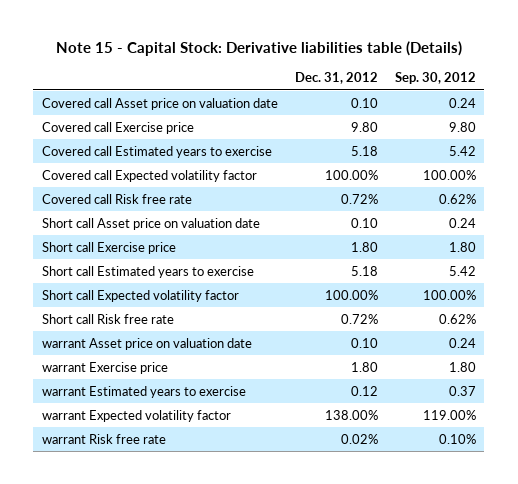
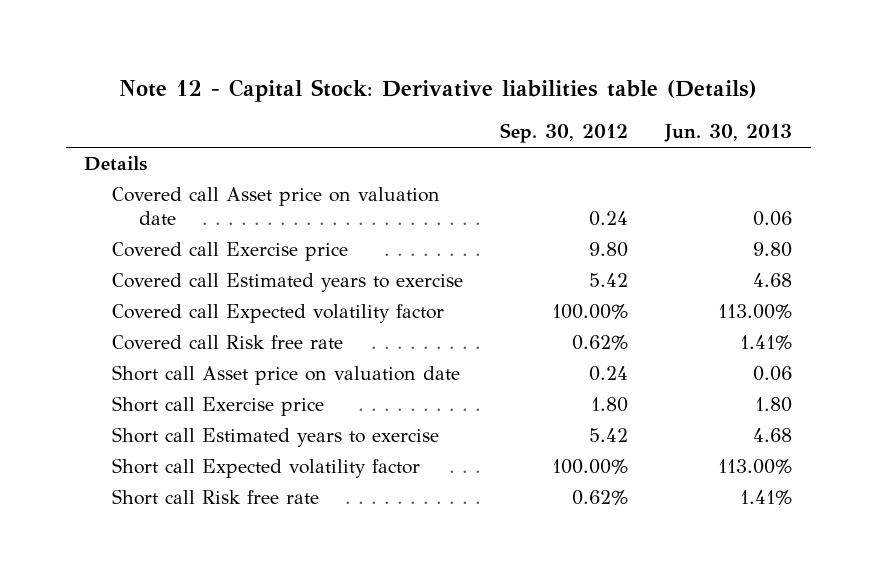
- Note 15 - Capital Stock: Derivative liabilities table (Details)
+ Note 12 - Capital Stock: Derivative liabilities table (Details)
- | Dec. 31, 2012 | Sep. 30, 2012
+ | Sep. 30, 2012 | Jun. 30, 2013
+ Details
- warrant Asset price on valuation date | 0.10 | 0.24
- warrant Exercise price | 1.80 | 1.80
- warrant Estimated years to exercise | 0.12 | 0.37
- warrant Expected volatility factor | 138.00% | 119.00%
- warrant Risk free rate | 0.02% | 0.10%

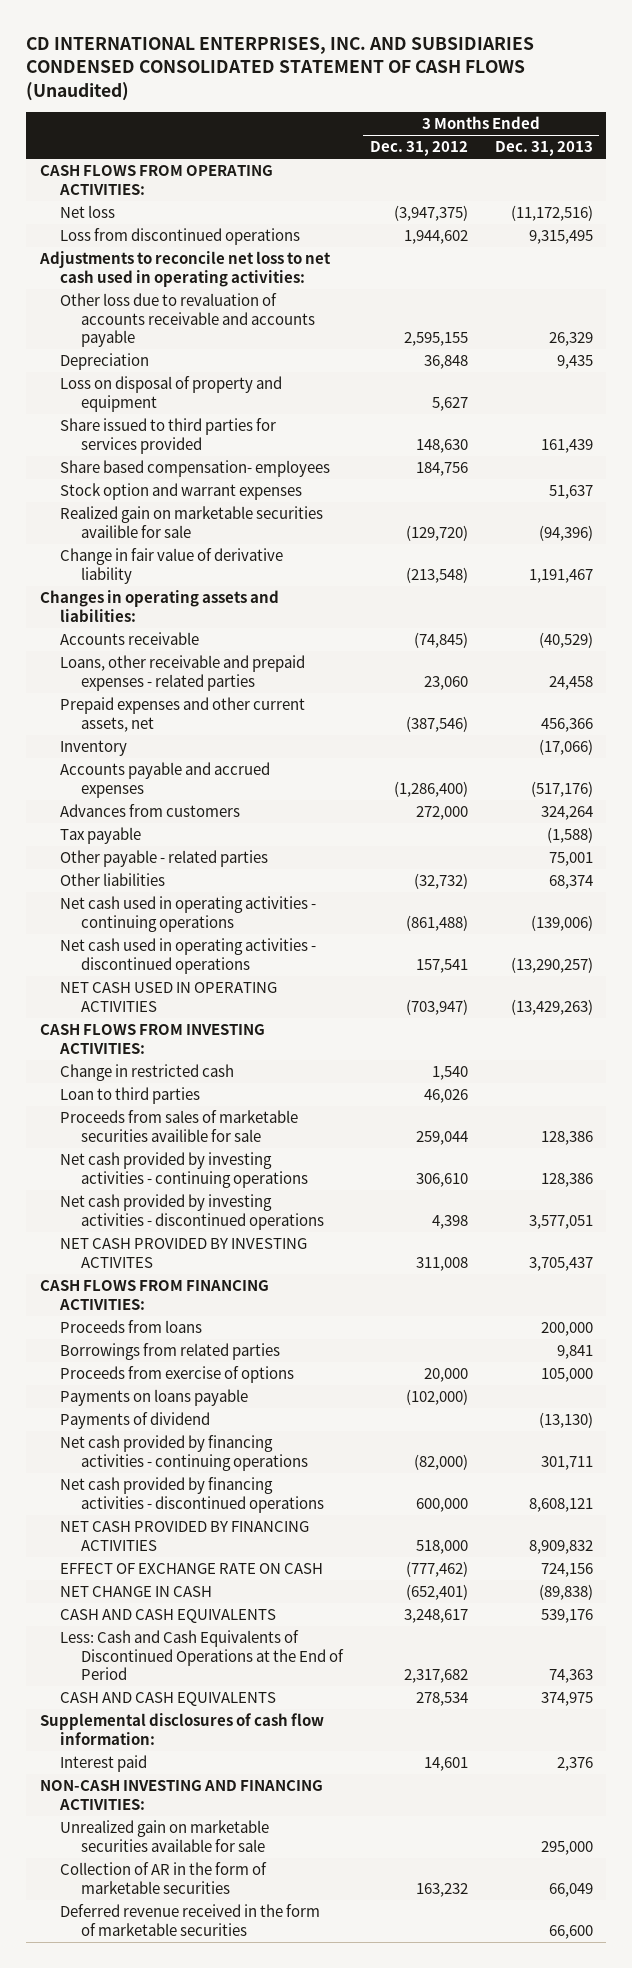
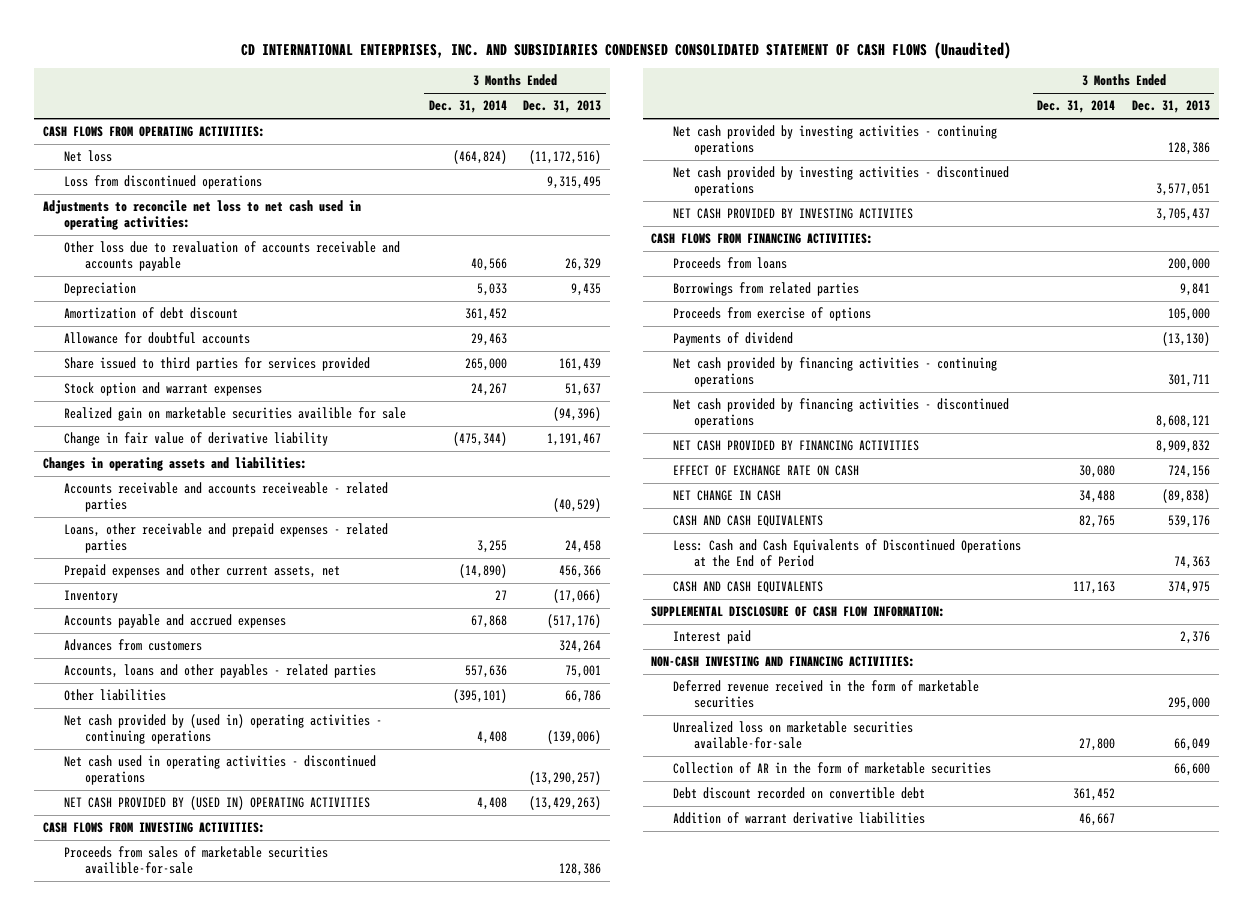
- | 3 Months Ended Dec. 31, 2012 | 3 Months Ended Dec. 31, 2013
+ | 3 Months Ended Dec. 31, 2014 | 3 Months Ended Dec. 31, 2013
- Loss on disposal of property and equipment | 5,627 |
+ Amortization of debt discount | 361,452 |
+ Allowance for doubtful accounts | 29,463 |
- Share based compensation- employees | 184,756 |
- Accounts receivable | (74,845) | (40,529)
+ Accounts receivable and accounts receiveable - related parties | | (40,529)
- Tax payable | | (1,588)
- Other payable - related parties | | 75,001
- Other liabilities | (32,732) | 68,374
- Net cash used in operating activities - continuing operations | (861,488) | (139,006)
+ Accounts, loans and other payables - related parties | 557,636 | 75,001
+ Other liabilities | (395,101) | 66,786
+ Net cash provided by (used in) operating activities - continuing operations | 4,408 | (139,006)
- NET CASH USED IN OPERATING ACTIVITIES | (703,947) | (13,429,263)
+ NET CASH PROVIDED BY (USED IN) OPERATING ACTIVITIES | 4,408 | (13,429,263)
- Change in restricted cash | 1,540 |
- Loan to third parties | 46,026 |
- Proceeds from sales of marketable securities availible for sale | 259,044 | 128,386
+ Proceeds from sales of marketable securities availible-for-sale | | 128,386
- Payments on loans payable | (102,000) |
- Supplemental disclosures of cash flow information:
+ SUPPLEMENTAL DISCLOSURE OF CASH FLOW INFORMATION:
- Unrealized gain on marketable securities available for sale | | 295,000
- Collection of AR in the form of marketable securities | 163,232 | 66,049
- Deferred revenue received in the form of marketable securities | | 66,600
+ Deferred revenue received in the form of marketable securities | | 295,000
+ Unrealized loss on marketable securities available-for-sale | 27,800 | 66,049
+ Collection of AR in the form of marketable securities | | 66,600
+ Debt discount recorded on convertible debt | 361,452 |
+ Addition of warrant derivative liabilities | 46,667 |

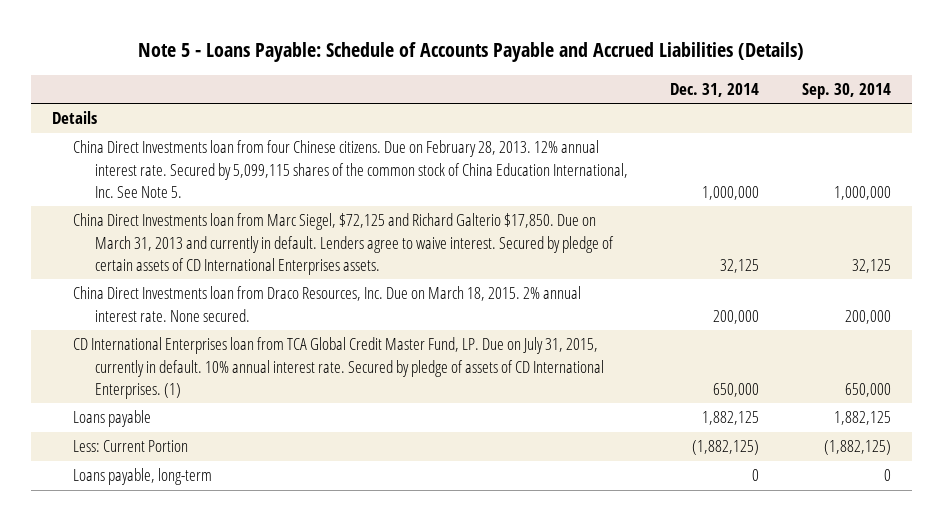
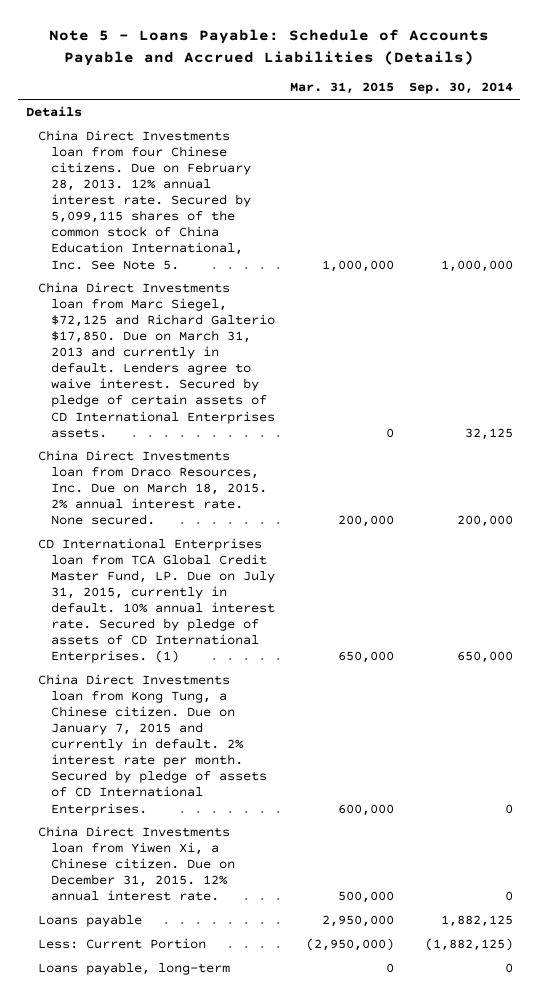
- | Dec. 31, 2014 | Sep. 30, 2014
+ | Mar. 31, 2015 | Sep. 30, 2014
+ China Direct Investments loan from Kong Tung, a Chinese citizen. Due on January 7, 2015 and currently in default. 2% interest rate per month. Secured by pledge of assets of CD International Enterprises. | 600,000 | 0
+ China Direct Investments loan from Yiwen Xi, a Chinese citizen. Due on December 31, 2015. 12% annual interest rate. | 500,000 | 0

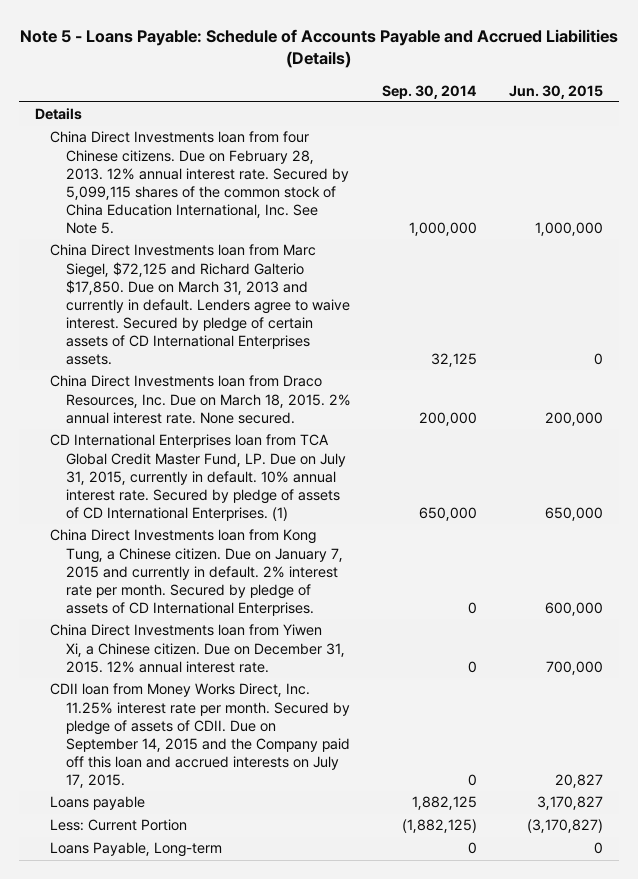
- | Mar. 31, 2015 | Sep. 30, 2014
+ | Sep. 30, 2014 | Jun. 30, 2015
+ CDII loan from Money Works Direct, Inc. 11.25% interest rate per month. Secured by pledge of assets of CDII. Due on September 14, 2015 and the Company paid off this loan and accrued interests on July 17, 2015. | 0 | 20,827
- Loans payable, long-term | 0 | 0
+ Loans Payable, Long-term | 0 | 0

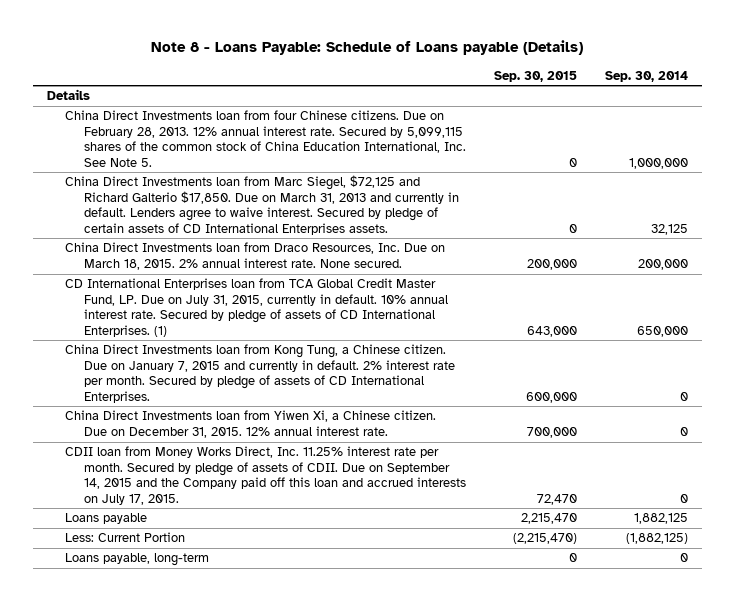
- Note 5 - Loans Payable: Schedule of Accounts Payable and Accrued Liabilities (Details)
+ Note 8 - Loans Payable: Schedule of Loans payable (Details)
- | Sep. 30, 2014 | Jun. 30, 2015
+ | Sep. 30, 2015 | Sep. 30, 2014
- Loans Payable, Long-term | 0 | 0
+ Loans payable, long-term | 0 | 0

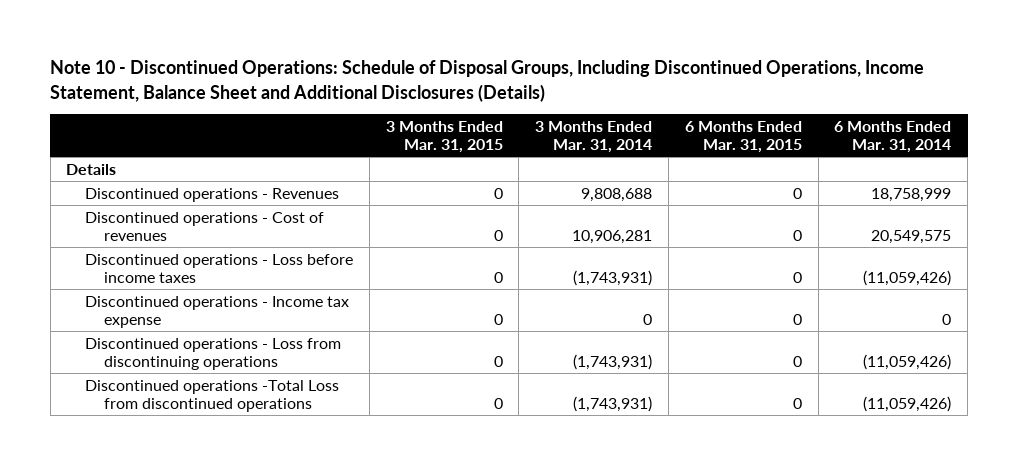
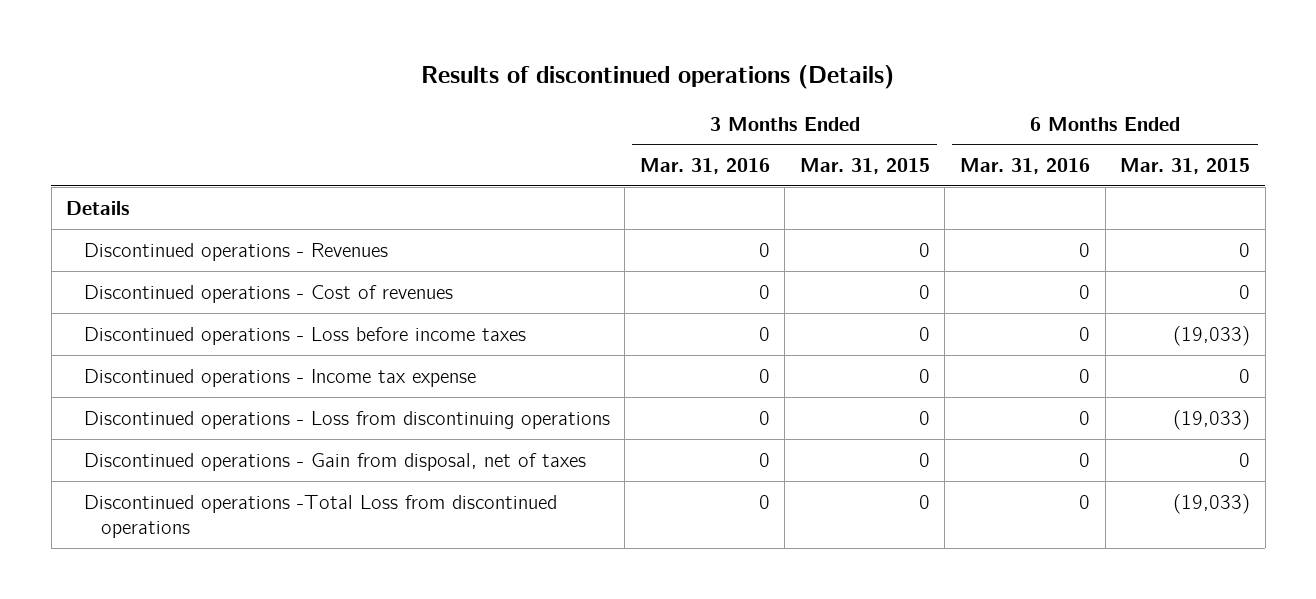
- Note 10 - Discontinued Operations: Schedule of Disposal Groups, Including Discontinued Operations, Income Statement, Balance Sheet and Additional Disclosures (Details)
+ Results of discontinued operations (Details)
- | 3 Months Ended Mar. 31, 2015 | 3 Months Ended Mar. 31, 2014 | 6 Months Ended Mar. 31, 2015 | 6 Months Ended Mar. 31, 2014
+ | 3 Months Ended Mar. 31, 2016 | 3 Months Ended Mar. 31, 2015 | 6 Months Ended Mar. 31, 2016 | 6 Months Ended Mar. 31, 2015
- Discontinued operations - Loss before income taxes | 0 | (1,743,931) | 0 | (11,059,426)
+ Discontinued operations - Loss before income taxes | 0 | 0 | 0 | (19,033)
- Discontinued operations - Loss from discontinuing operations | 0 | (1,743,931) | 0 | (11,059,426)
- Discontinued operations -Total Loss from discontinued operations | 0 | (1,743,931) | 0 | (11,059,426)
+ Discontinued operations - Loss from discontinuing operations | 0 | 0 | 0 | (19,033)
+ Discontinued operations - Gain from disposal, net of taxes | 0 | 0 | 0 | 0
+ Discontinued operations -Total Loss from discontinued operations | 0 | 0 | 0 | (19,033)

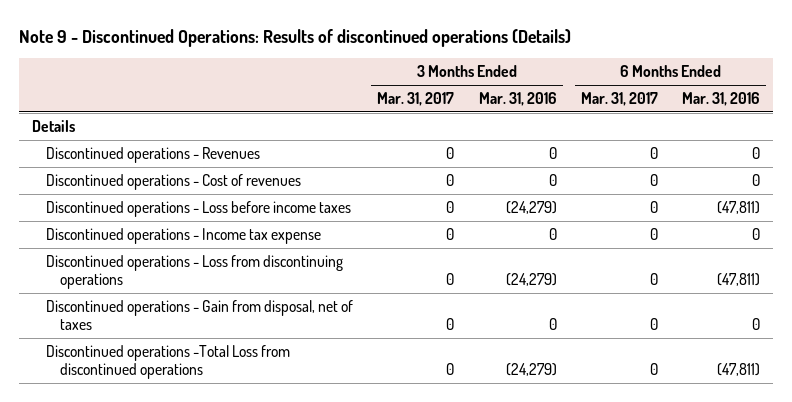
- Results of discontinued operations (Details)
+ Note 9 - Discontinued Operations: Results of discontinued operations (Details)
- | 3 Months Ended Mar. 31, 2016 | 3 Months Ended Mar. 31, 2015 | 6 Months Ended Mar. 31, 2016 | 6 Months Ended Mar. 31, 2015
+ | 3 Months Ended Mar. 31, 2017 | 3 Months Ended Mar. 31, 2016 | 6 Months Ended Mar. 31, 2017 | 6 Months Ended Mar. 31, 2016
- Discontinued operations - Loss before income taxes | 0 | 0 | 0 | (19,033)
+ Discontinued operations - Loss before income taxes | 0 | (24,279) | 0 | (47,811)
- Discontinued operations - Loss from discontinuing operations | 0 | 0 | 0 | (19,033)
+ Discontinued operations - Loss from discontinuing operations | 0 | (24,279) | 0 | (47,811)
- Discontinued operations -Total Loss from discontinued operations | 0 | 0 | 0 | (19,033)
+ Discontinued operations -Total Loss from discontinued operations | 0 | (24,279) | 0 | (47,811)

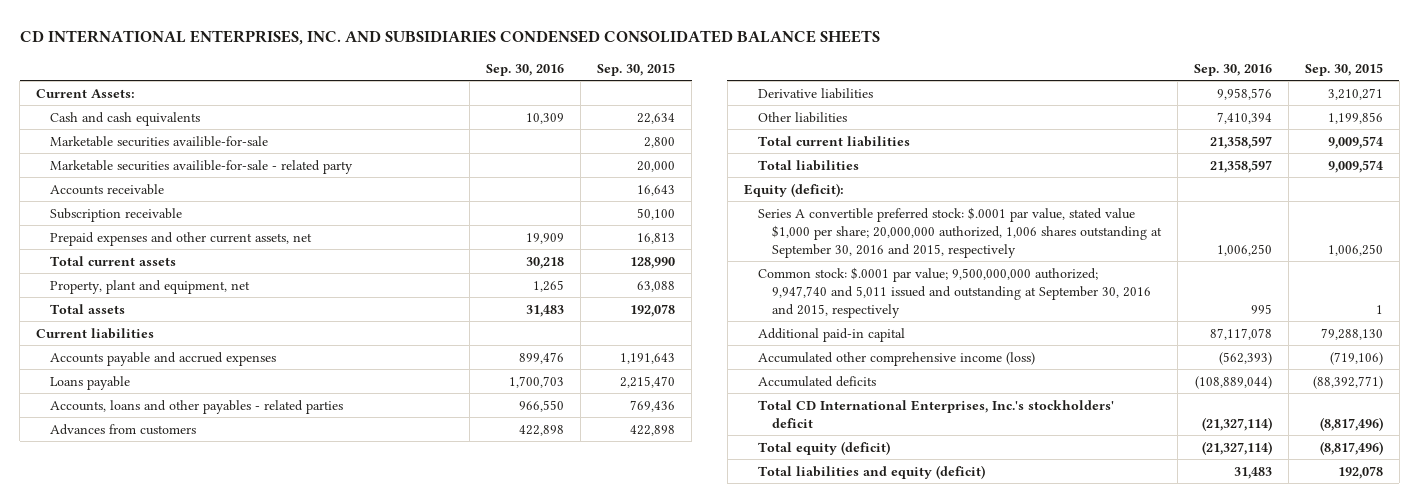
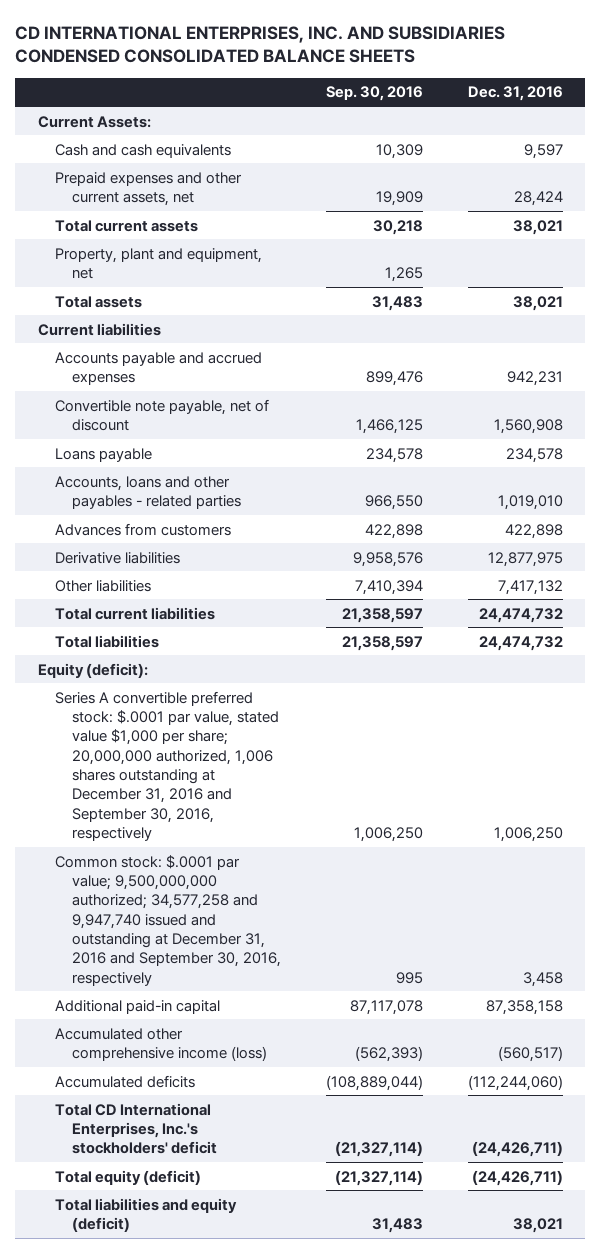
- | Sep. 30, 2016 | Sep. 30, 2015
+ | Sep. 30, 2016 | Dec. 31, 2016
- Marketable securities availible-for-sale | | 2,800
- Marketable securities availible-for-sale - related party | | 20,000
- Accounts receivable | | 16,643
- Subscription receivable | | 50,100
- Loans payable | 1,700,703 | 2,215,470
+ Convertible note payable, net of discount | 1,466,125 | 1,560,908
+ Loans payable | 234,578 | 234,578
- Series A convertible preferred stock: $.0001 par value, stated value $1,000 per share; 20,000,000 authorized, 1,006 shares outstanding at September 30, 2016 and 2015, respectively | 1,006,250 | 1,006,250
- Common stock: $.0001 par value; 9,500,000,000 authorized; 9,947,740 and 5,011 issued and outstanding at September 30, 2016 and 2015, respectively | 995 | 1
+ Series A convertible preferred stock: $.0001 par value, stated value $1,000 per share; 20,000,000 authorized, 1,006 shares outstanding at December 31, 2016 and September 30, 2016, respectively | 1,006,250 | 1,006,250
+ Common stock: $.0001 par value; 9,500,000,000 authorized; 34,577,258 and 9,947,740 issued and outstanding at December 31, 2016 and September 30, 2016, respectively | 995 | 3,458

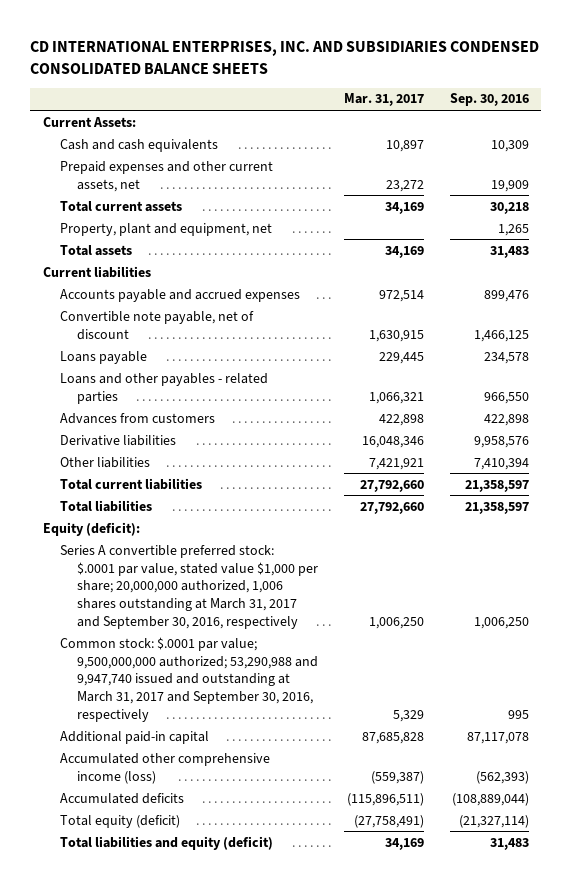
- | Sep. 30, 2016 | Dec. 31, 2016
+ | Mar. 31, 2017 | Sep. 30, 2016
- Accounts, loans and other payables - related parties | 966,550 | 1,019,010
+ Loans and other payables - related parties | 1,066,321 | 966,550
- Series A convertible preferred stock: $.0001 par value, stated value $1,000 per share; 20,000,000 authorized, 1,006 shares outstanding at December 31, 2016 and September 30, 2016, respectively | 1,006,250 | 1,006,250
- Common stock: $.0001 par value; 9,500,000,000 authorized; 34,577,258 and 9,947,740 issued and outstanding at December 31, 2016 and September 30, 2016, respectively | 995 | 3,458
+ Series A convertible preferred stock: $.0001 par value, stated value $1,000 per share; 20,000,000 authorized, 1,006 shares outstanding at March 31, 2017 and September 30, 2016, respectively | 1,006,250 | 1,006,250
+ Common stock: $.0001 par value; 9,500,000,000 authorized; 53,290,988 and 9,947,740 issued and outstanding at March 31, 2017 and September 30, 2016, respectively | 5,329 | 995
- Total CD International Enterprises, Inc.'s stockholders' deficit | (21,327,114) | (24,426,711)

